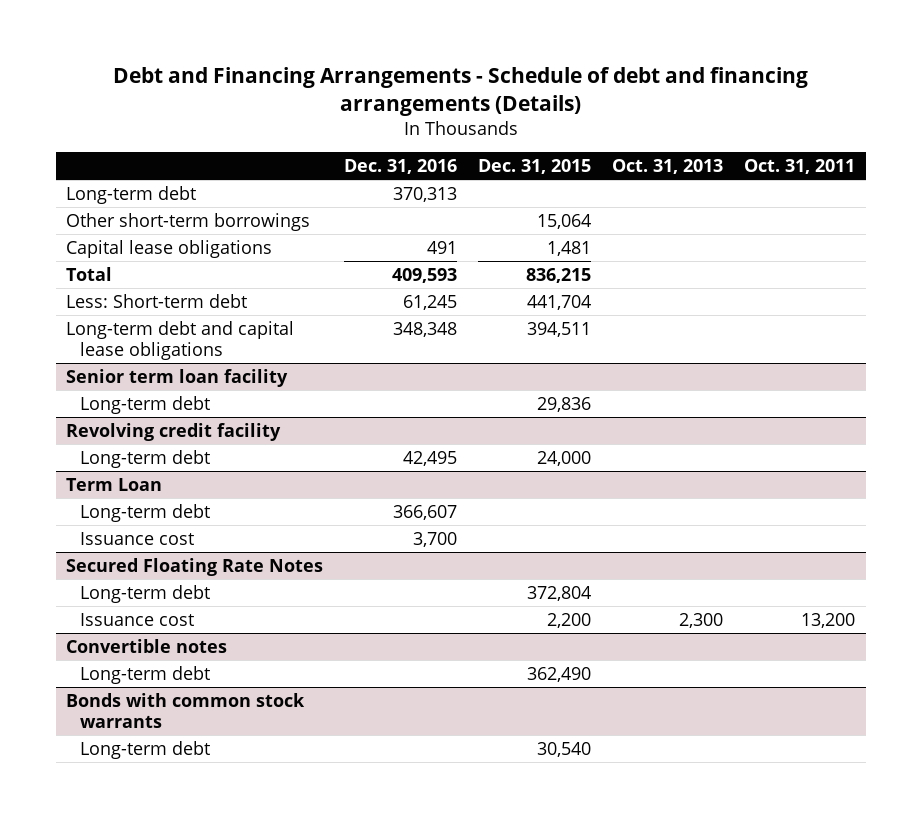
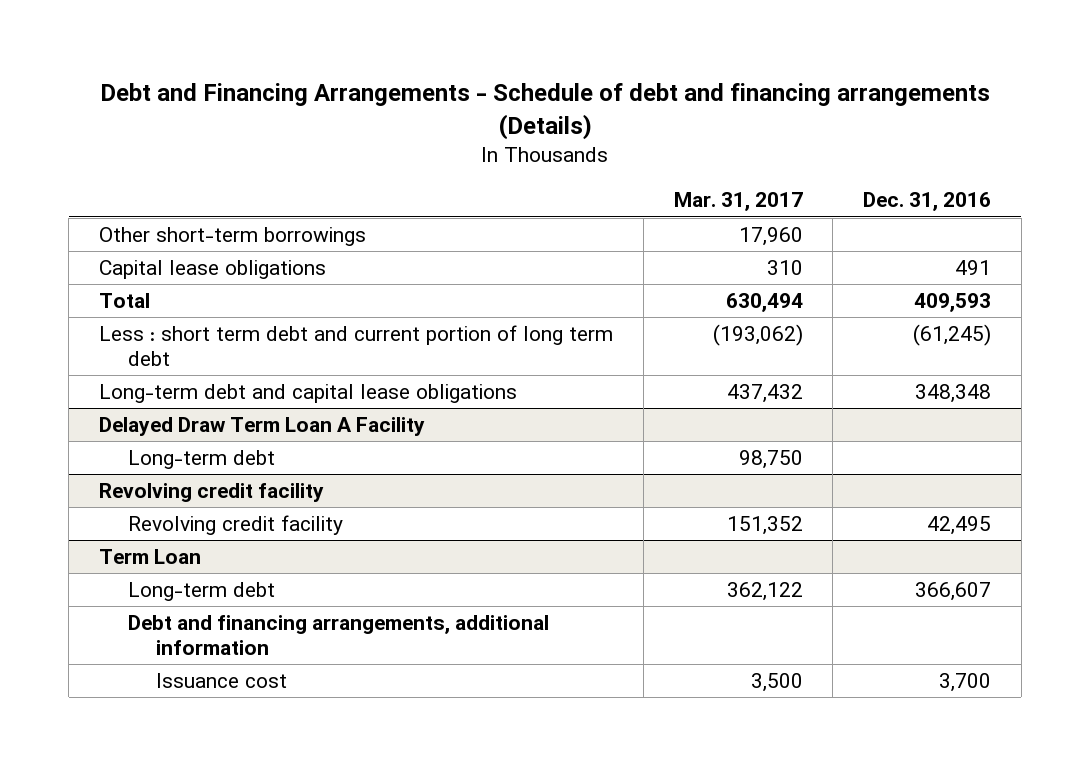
- | Dec. 31, 2016 | Dec. 31, 2015 | Oct. 31, 2013 | Oct. 31, 2011
+ | Mar. 31, 2017 | Dec. 31, 2016
- Long-term debt | 370,313 | | |
- Less: Short-term debt | 61,245 | 441,704 | |
+ Less : short term debt and current portion of long term debt | (193,062) | (61,245)
- Senior term loan facility
- Long-term debt | | 29,836 | |
+ Delayed Draw Term Loan A Facility
+ Long-term debt | 98,750 |
@ Revolving credit facility
- Long-term debt | 42,495 | 24,000 | |
+ Revolving credit facility | 151,352 | 42,495
@ Term Loan
+ Debt and financing arrangements, additional information
- Secured Floating Rate Notes
- Long-term debt | | 372,804 | |
- Issuance cost | | 2,200 | 2,300 | 13,200
- Convertible notes
- Long-term debt | | 362,490 | |
- Bonds with common stock warrants
- Long-term debt | | 30,540 | |

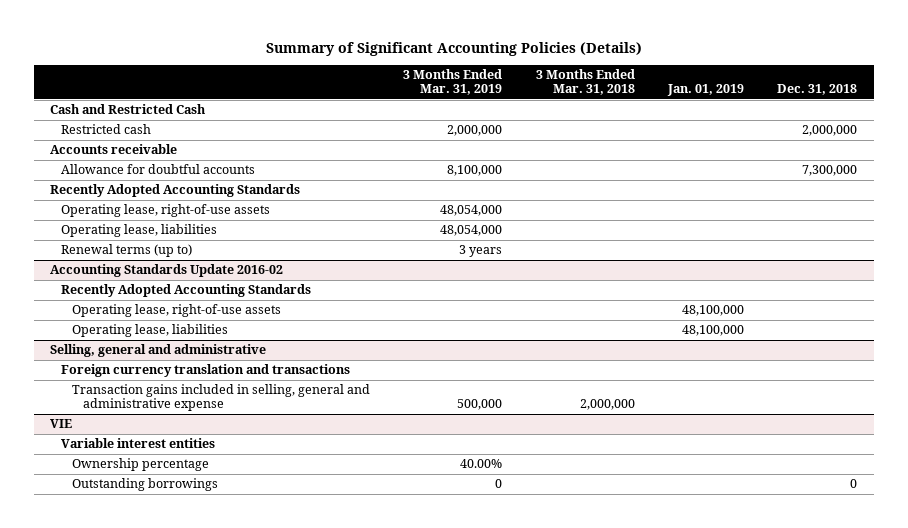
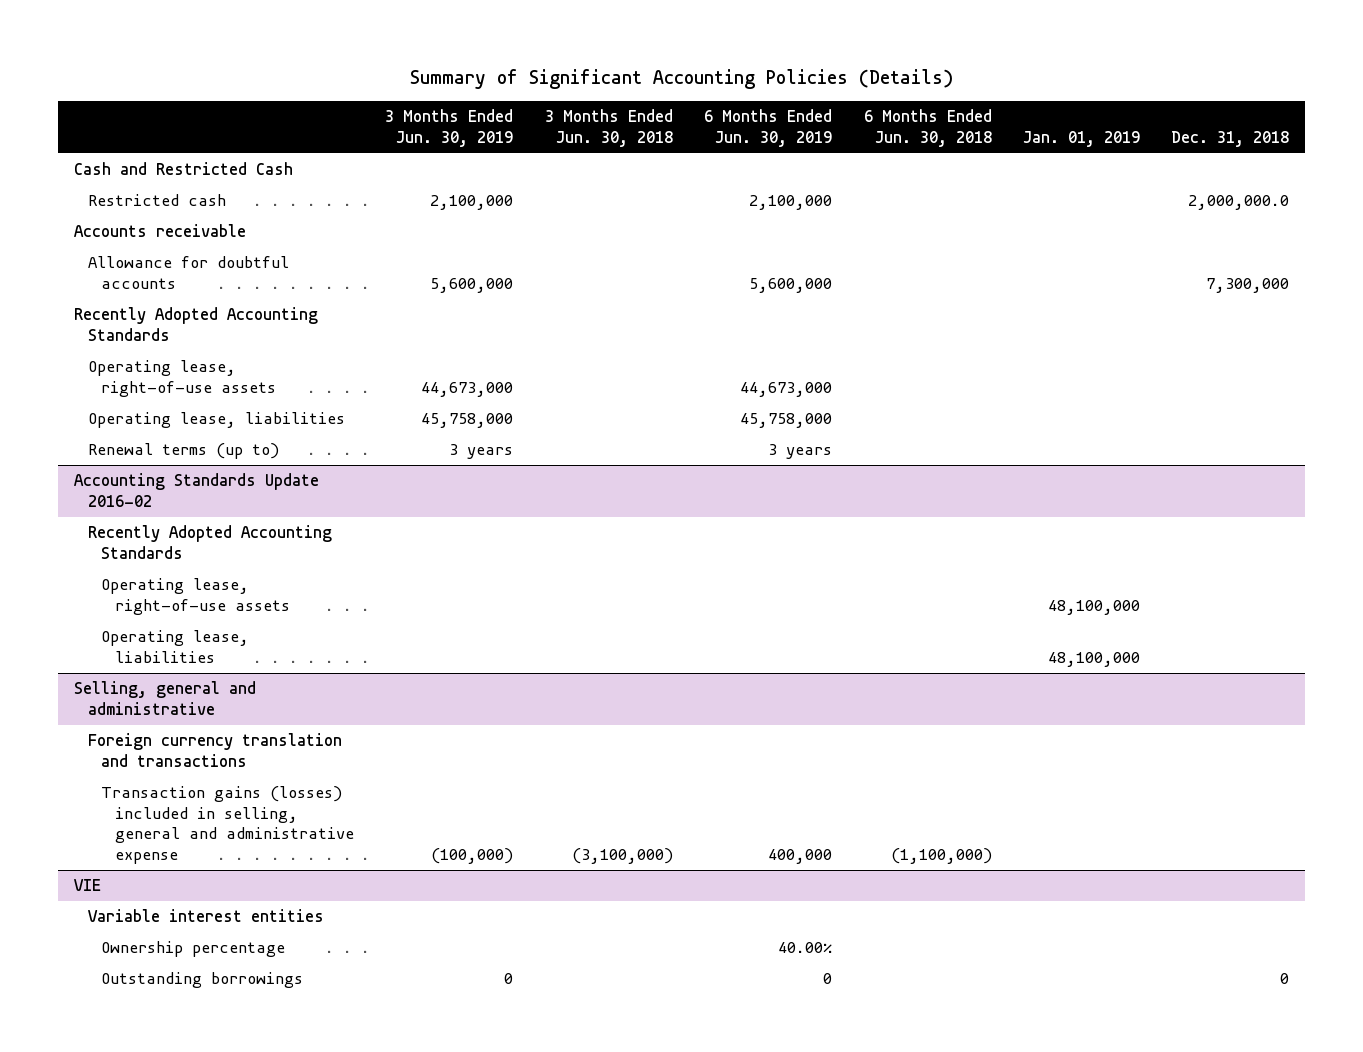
- | 3 Months Ended Mar. 31, 2019 | 3 Months Ended Mar. 31, 2018 | Jan. 01, 2019 | Dec. 31, 2018
+ | 3 Months Ended Jun. 30, 2019 | 3 Months Ended Jun. 30, 2018 | 6 Months Ended Jun. 30, 2019 | 6 Months Ended Jun. 30, 2018 | Jan. 01, 2019 | Dec. 31, 2018
- Restricted cash | 2,000,000 | | | 2,000,000
+ Restricted cash | 2,100,000 | | 2,100,000 | | | 2,000,000.0
@ Selling, general and administrative
- Transaction gains included in selling, general and administrative expense | 500,000 | 2,000,000 | |
+ Transaction gains (losses) included in selling, general and administrative expense | (100,000) | (3,100,000) | 400,000 | (1,100,000) | |

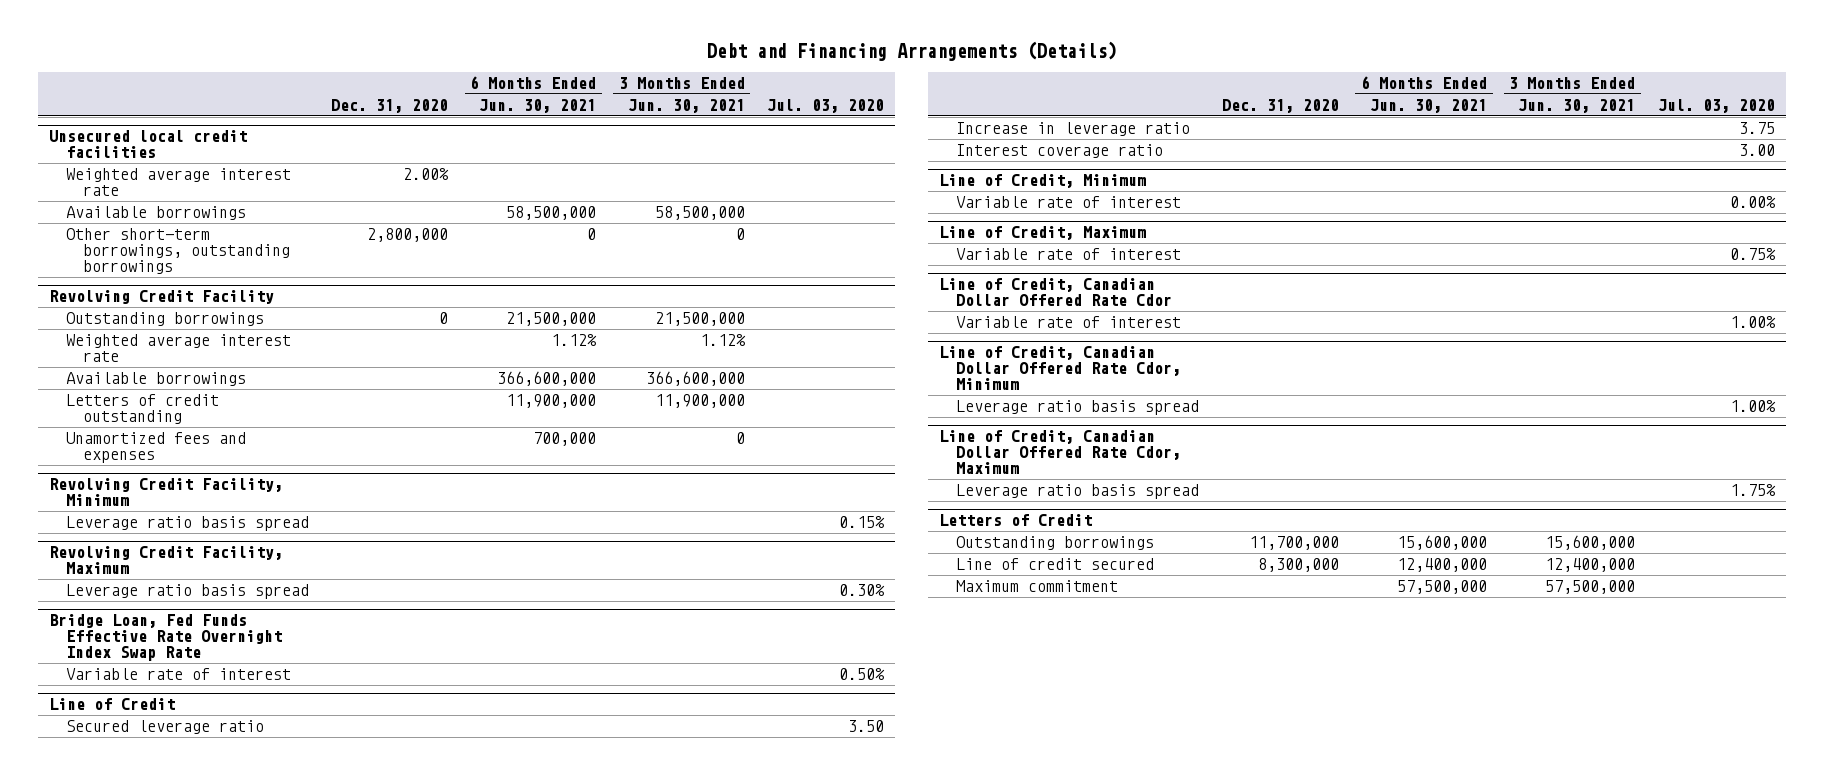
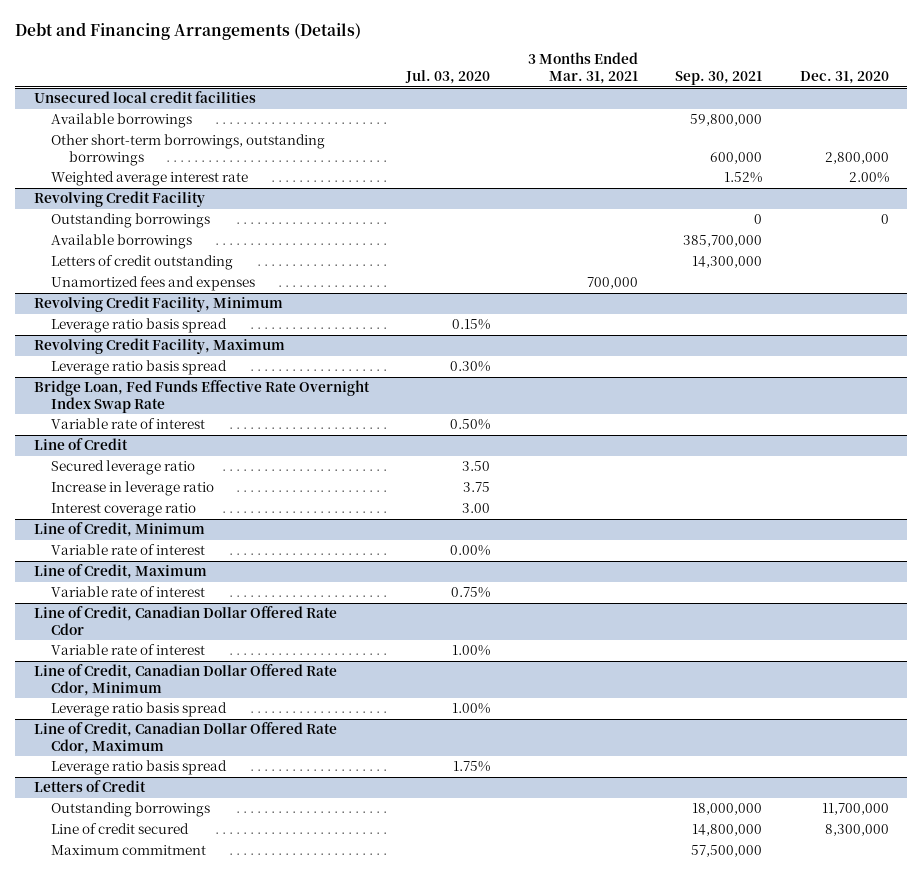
- | Dec. 31, 2020 | 6 Months Ended Jun. 30, 2021 | 3 Months Ended Jun. 30, 2021 | Jul. 03, 2020
+ | Jul. 03, 2020 | 3 Months Ended Mar. 31, 2021 | Sep. 30, 2021 | Dec. 31, 2020
@ Unsecured local credit facilities
moved down: Weighted average interest rate | | | 1.52% | 2.00%
@ Revolving Credit Facility
- Weighted average interest rate | | 1.12% | 1.12% |

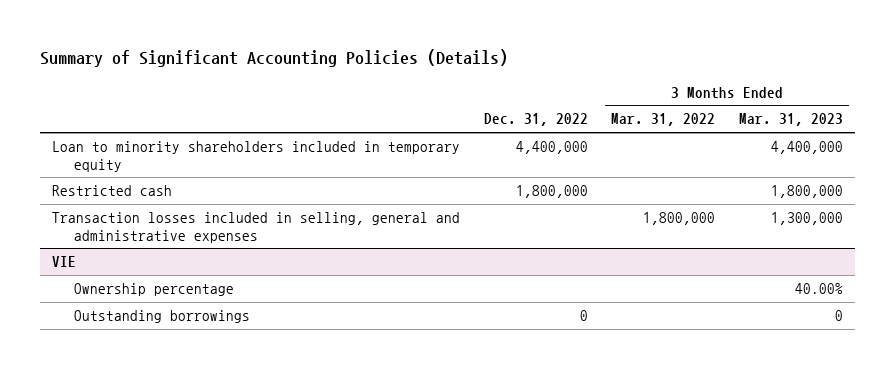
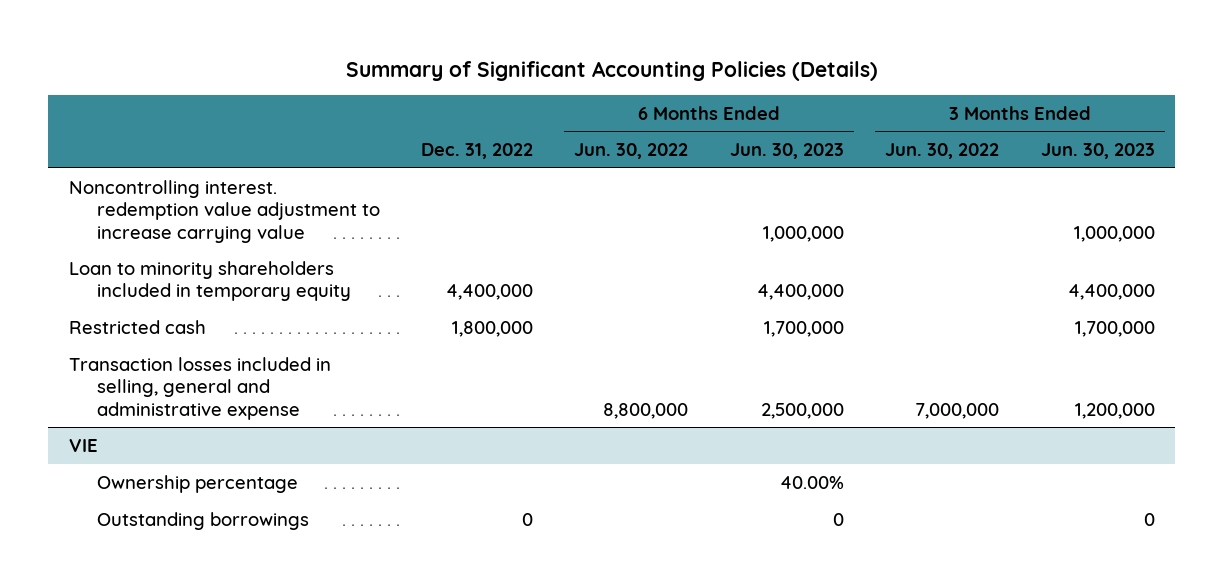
- | Dec. 31, 2022 | 3 Months Ended Mar. 31, 2022 | 3 Months Ended Mar. 31, 2023
+ | Dec. 31, 2022 | 6 Months Ended Jun. 30, 2022 | 6 Months Ended Jun. 30, 2023 | 3 Months Ended Jun. 30, 2022 | 3 Months Ended Jun. 30, 2023
+ Noncontrolling interest. redemption value adjustment to increase carrying value | | | 1,000,000 | | 1,000,000
- Transaction losses included in selling, general and administrative expenses | | 1,800,000 | 1,300,000
+ Transaction losses included in selling, general and administrative expense | | 8,800,000 | 2,500,000 | 7,000,000 | 1,200,000

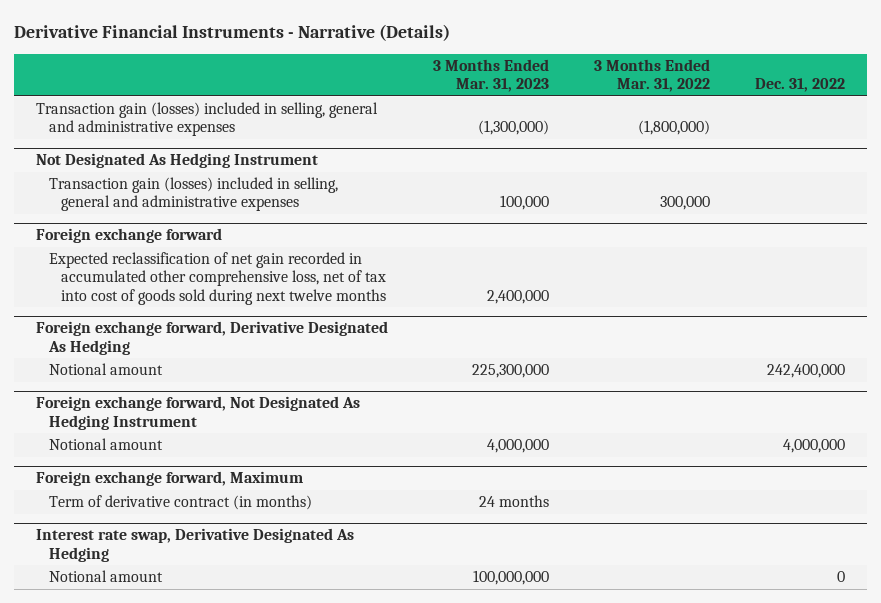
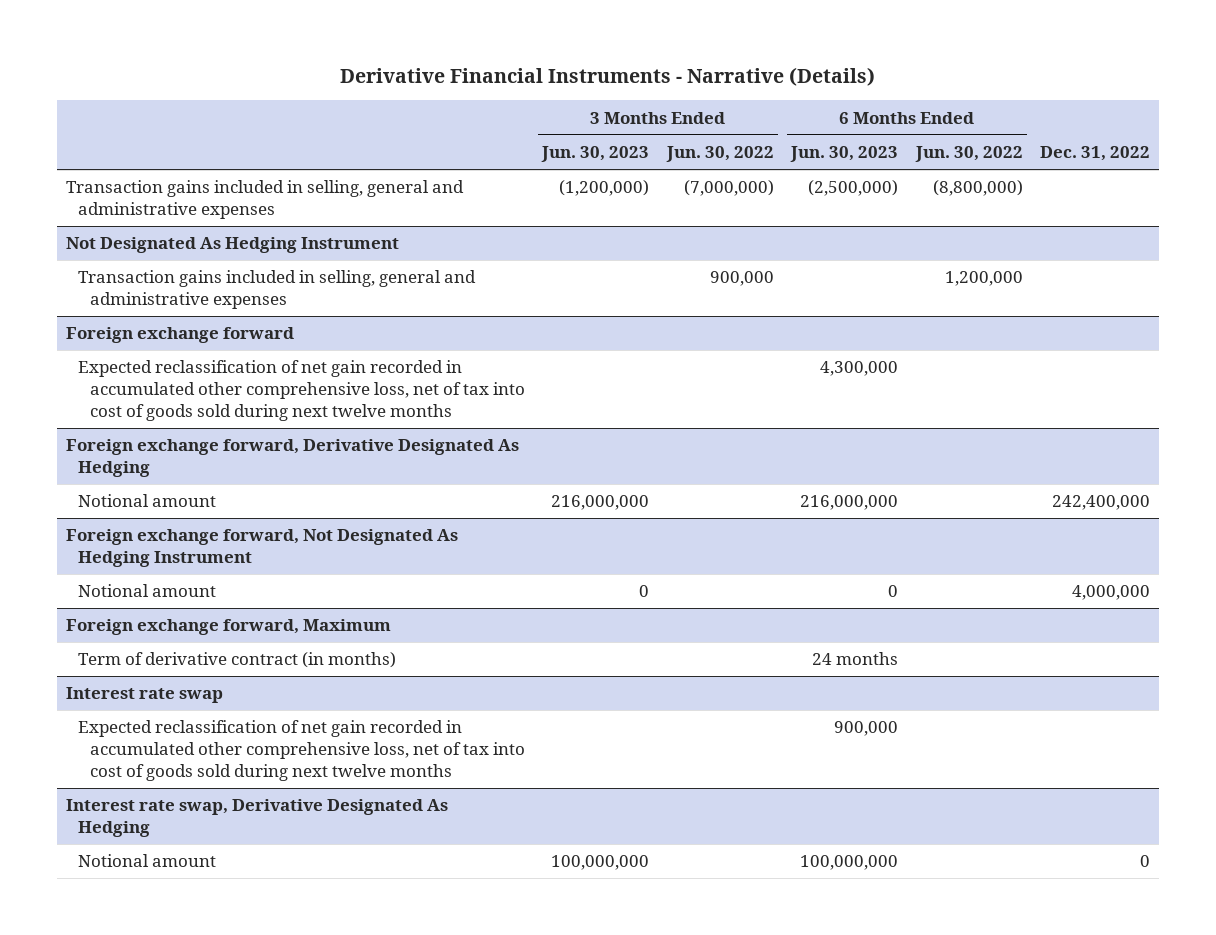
- | 3 Months Ended Mar. 31, 2023 | 3 Months Ended Mar. 31, 2022 | Dec. 31, 2022
+ | 3 Months Ended Jun. 30, 2023 | 3 Months Ended Jun. 30, 2022 | 6 Months Ended Jun. 30, 2023 | 6 Months Ended Jun. 30, 2022 | Dec. 31, 2022
- Transaction gain (losses) included in selling, general and administrative expenses | (1,300,000) | (1,800,000) |
+ Transaction gains included in selling, general and administrative expenses | (1,200,000) | (7,000,000) | (2,500,000) | (8,800,000) |
@ Not Designated As Hedging Instrument
- Transaction gain (losses) included in selling, general and administrative expenses | 100,000 | 300,000 |
+ Transaction gains included in selling, general and administrative expenses | | 900,000 | | 1,200,000 |
+ Interest rate swap
+ Expected reclassification of net gain recorded in accumulated other comprehensive loss, net of tax into cost of goods sold during next twelve months | | | 900,000 | |

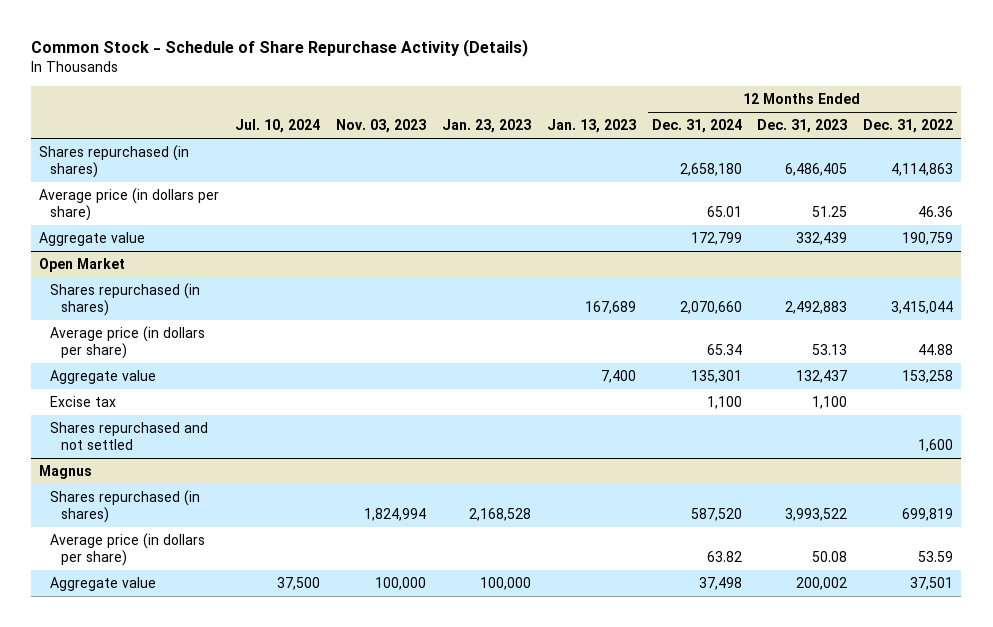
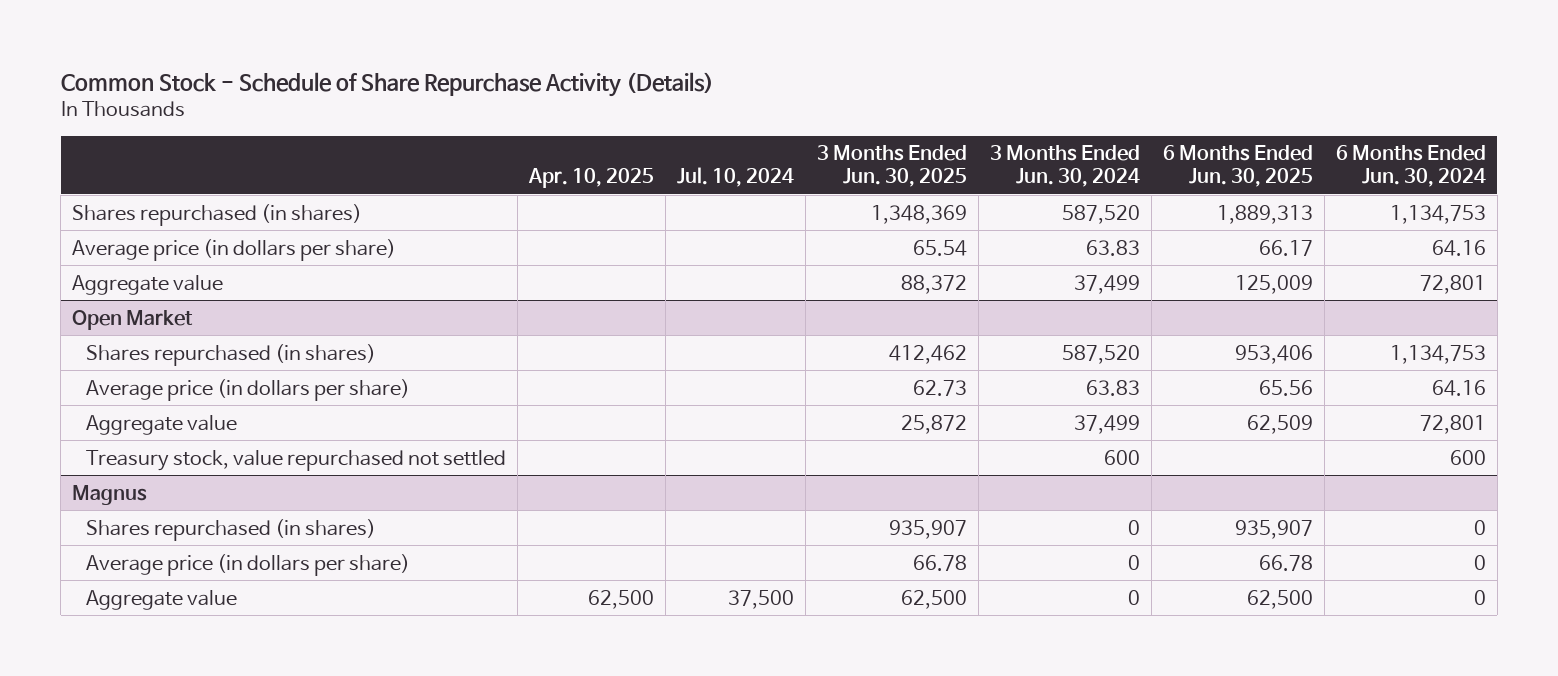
- | Jul. 10, 2024 | Nov. 03, 2023 | Jan. 23, 2023 | Jan. 13, 2023 | 12 Months Ended Dec. 31, 2024 | 12 Months Ended Dec. 31, 2023 | 12 Months Ended Dec. 31, 2022
+ | Apr. 10, 2025 | Jul. 10, 2024 | 3 Months Ended Jun. 30, 2025 | 3 Months Ended Jun. 30, 2024 | 6 Months Ended Jun. 30, 2025 | 6 Months Ended Jun. 30, 2024
@ Open Market
- Excise tax | | | | | 1,100 | 1,100 |
- Shares repurchased and not settled | | | | | | | 1,600
+ Treasury stock, value repurchased not settled | | | | 600 | | 600

